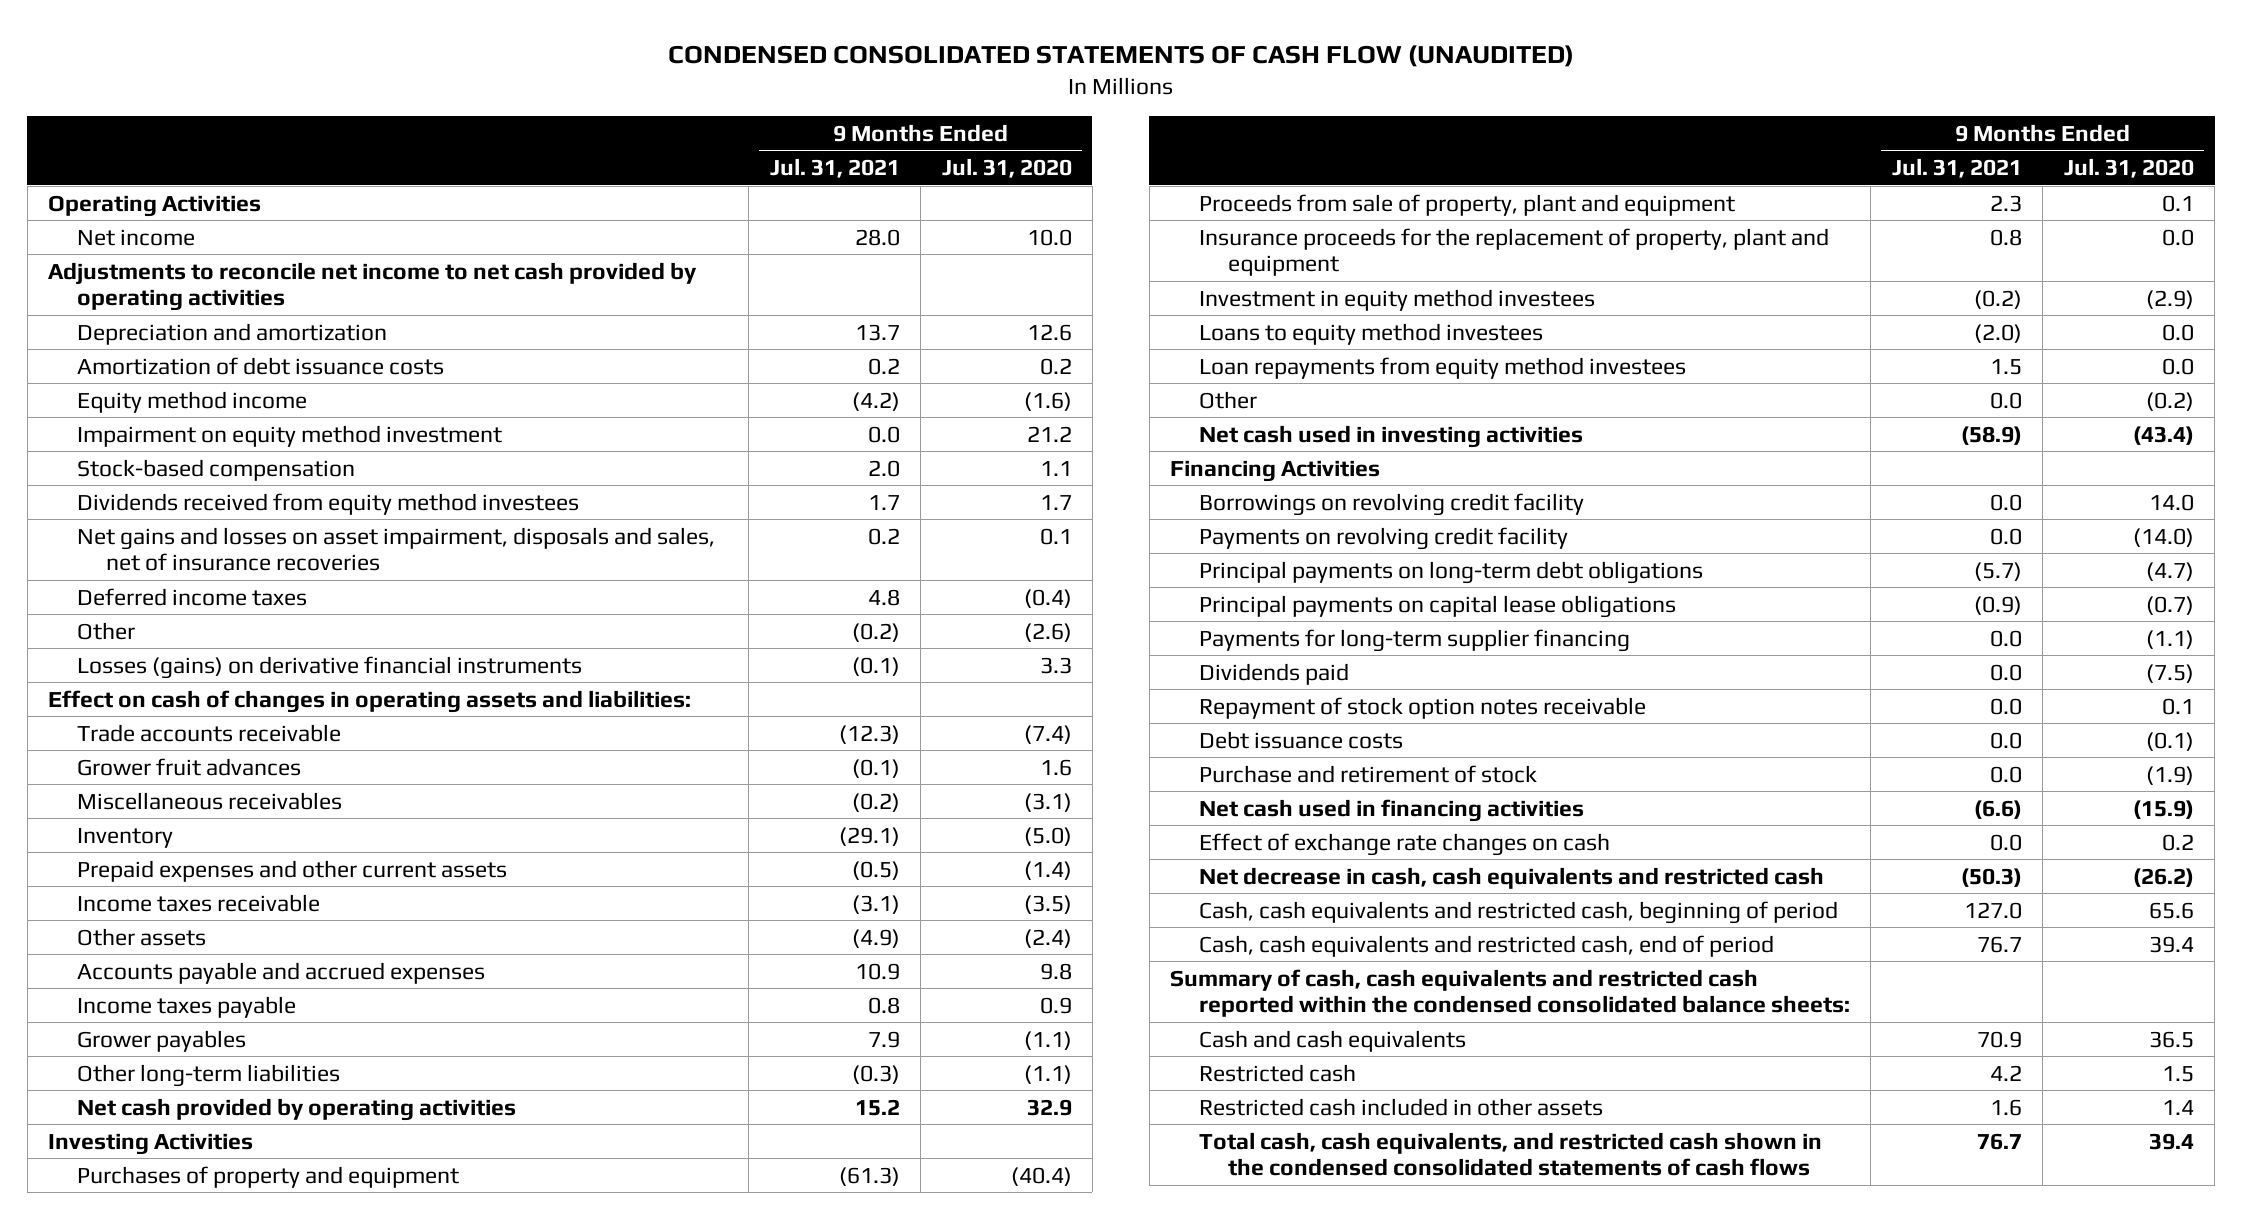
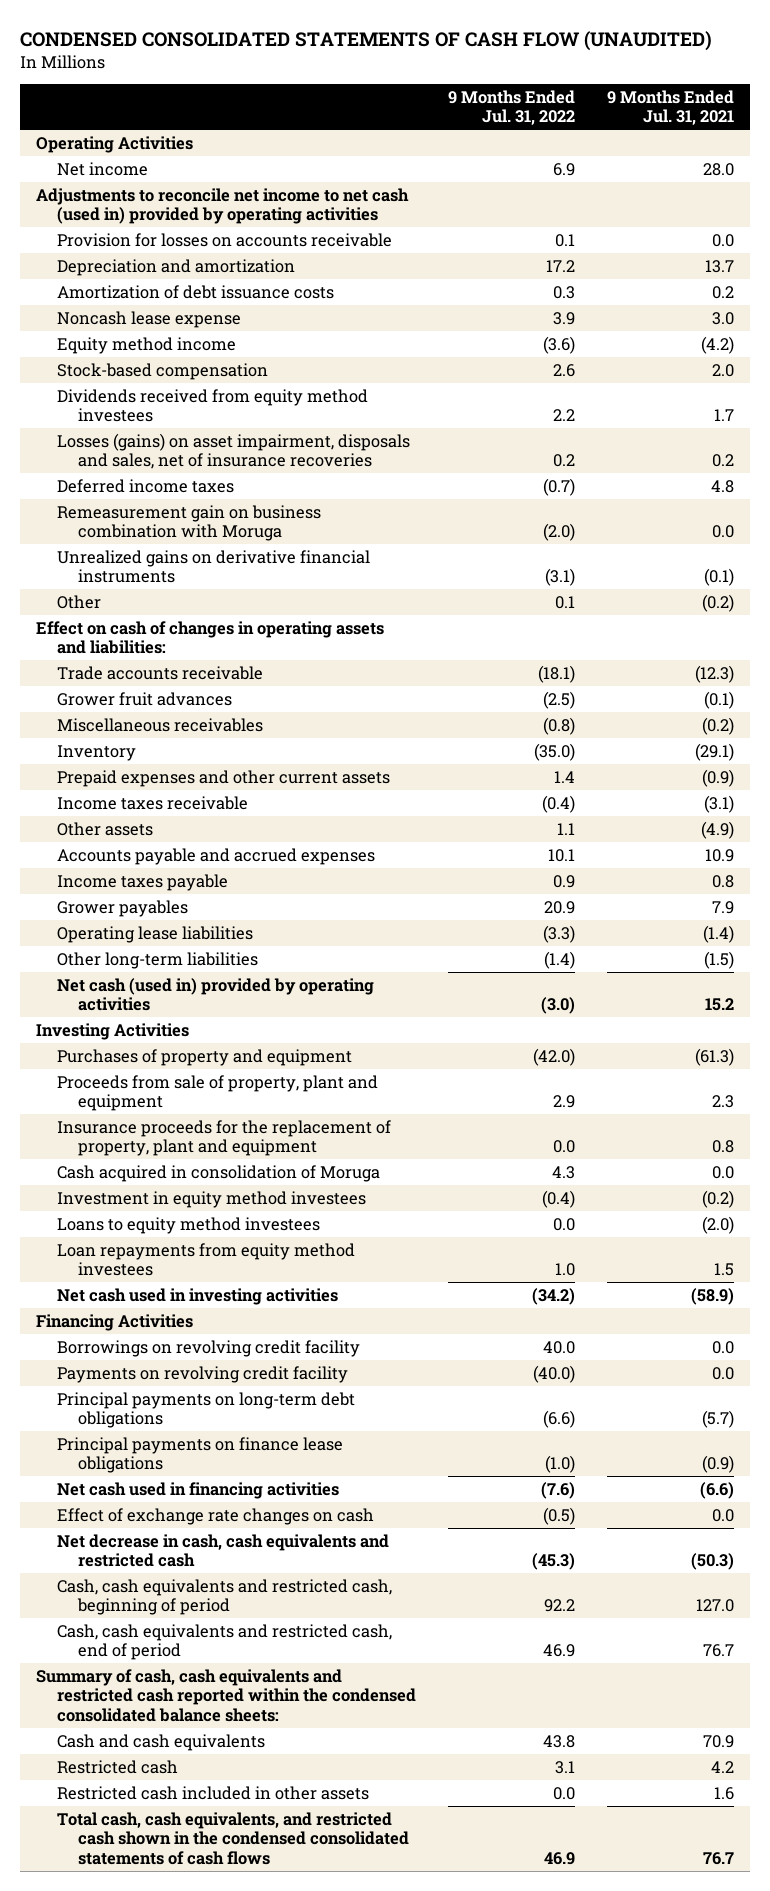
- | 9 Months Ended Jul. 31, 2021 | 9 Months Ended Jul. 31, 2020
+ | 9 Months Ended Jul. 31, 2022 | 9 Months Ended Jul. 31, 2021
- Adjustments to reconcile net income to net cash provided by operating activities
+ Adjustments to reconcile net income to net cash (used in) provided by operating activities
+ Provision for losses on accounts receivable | 0.1 | 0.0
+ Noncash lease expense | 3.9 | 3.0
- Impairment on equity method investment | 0.0 | 21.2
- Net gains and losses on asset impairment, disposals and sales, net of insurance recoveries | 0.2 | 0.1
+ Losses (gains) on asset impairment, disposals and sales, net of insurance recoveries | 0.2 | 0.2
+ Remeasurement gain on business combination with Moruga | (2.0) | 0.0
+ Unrealized gains on derivative financial instruments | (3.1) | (0.1)
- Losses (gains) on derivative financial instruments | (0.1) | 3.3
- Prepaid expenses and other current assets | (0.5) | (1.4)
+ Prepaid expenses and other current assets | 1.4 | (0.9)
- Other long-term liabilities | (0.3) | (1.1)
- Net cash provided by operating activities | 15.2 | 32.9
+ Operating lease liabilities | (3.3) | (1.4)
+ Other long-term liabilities | (1.4) | (1.5)
+ Net cash (used in) provided by operating activities | (3.0) | 15.2
+ Cash acquired in consolidation of Moruga | 4.3 | 0.0
- Other | 0.0 | (0.2)
- Principal payments on capital lease obligations | (0.9) | (0.7)
- Payments for long-term supplier financing | 0.0 | (1.1)
- Dividends paid | 0.0 | (7.5)
- Repayment of stock option notes receivable | 0.0 | 0.1
- Debt issuance costs | 0.0 | (0.1)
- Purchase and retirement of stock | 0.0 | (1.9)
+ Principal payments on finance lease obligations | (1.0) | (0.9)

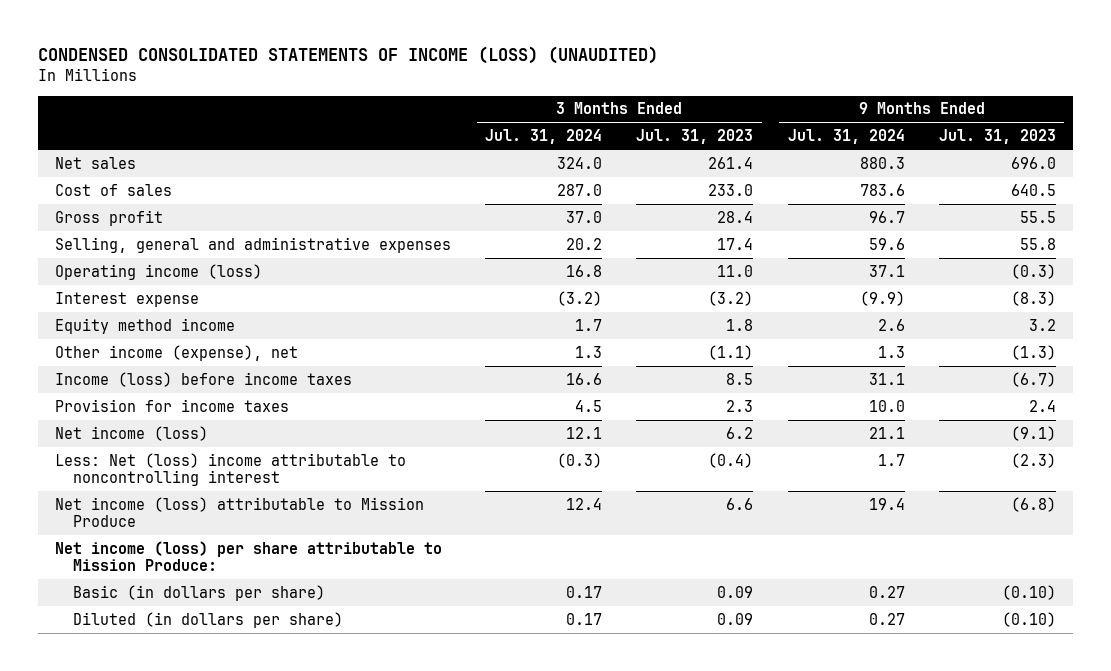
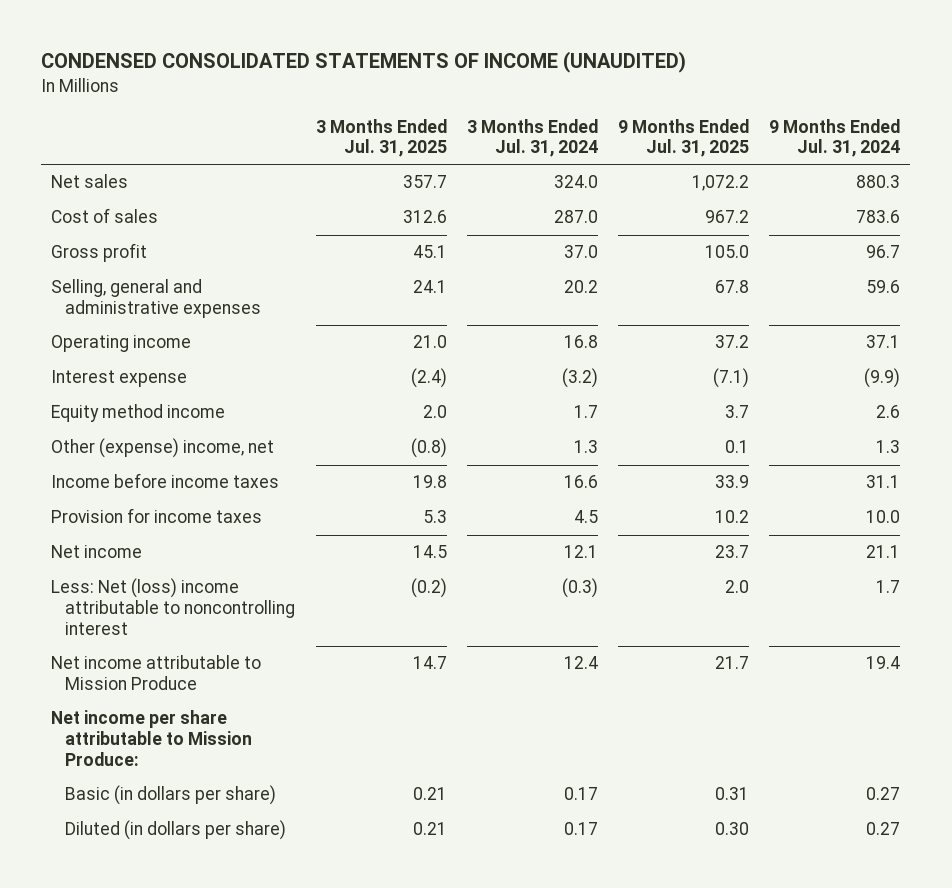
- CONDENSED CONSOLIDATED STATEMENTS OF INCOME (LOSS) (UNAUDITED)
+ CONDENSED CONSOLIDATED STATEMENTS OF INCOME (UNAUDITED)
- | 3 Months Ended Jul. 31, 2024 | 3 Months Ended Jul. 31, 2023 | 9 Months Ended Jul. 31, 2024 | 9 Months Ended Jul. 31, 2023
+ | 3 Months Ended Jul. 31, 2025 | 3 Months Ended Jul. 31, 2024 | 9 Months Ended Jul. 31, 2025 | 9 Months Ended Jul. 31, 2024
- Operating income (loss) | 16.8 | 11.0 | 37.1 | (0.3)
+ Operating income | 21.0 | 16.8 | 37.2 | 37.1
- Other income (expense), net | 1.3 | (1.1) | 1.3 | (1.3)
- Income (loss) before income taxes | 16.6 | 8.5 | 31.1 | (6.7)
+ Other (expense) income, net | (0.8) | 1.3 | 0.1 | 1.3
+ Income before income taxes | 19.8 | 16.6 | 33.9 | 31.1
- Net income (loss) | 12.1 | 6.2 | 21.1 | (9.1)
+ Net income | 14.5 | 12.1 | 23.7 | 21.1
- Net income (loss) attributable to Mission Produce | 12.4 | 6.6 | 19.4 | (6.8)
- Net income (loss) per share attributable to Mission Produce:
+ Net income attributable to Mission Produce | 14.7 | 12.4 | 21.7 | 19.4
+ Net income per share attributable to Mission Produce:

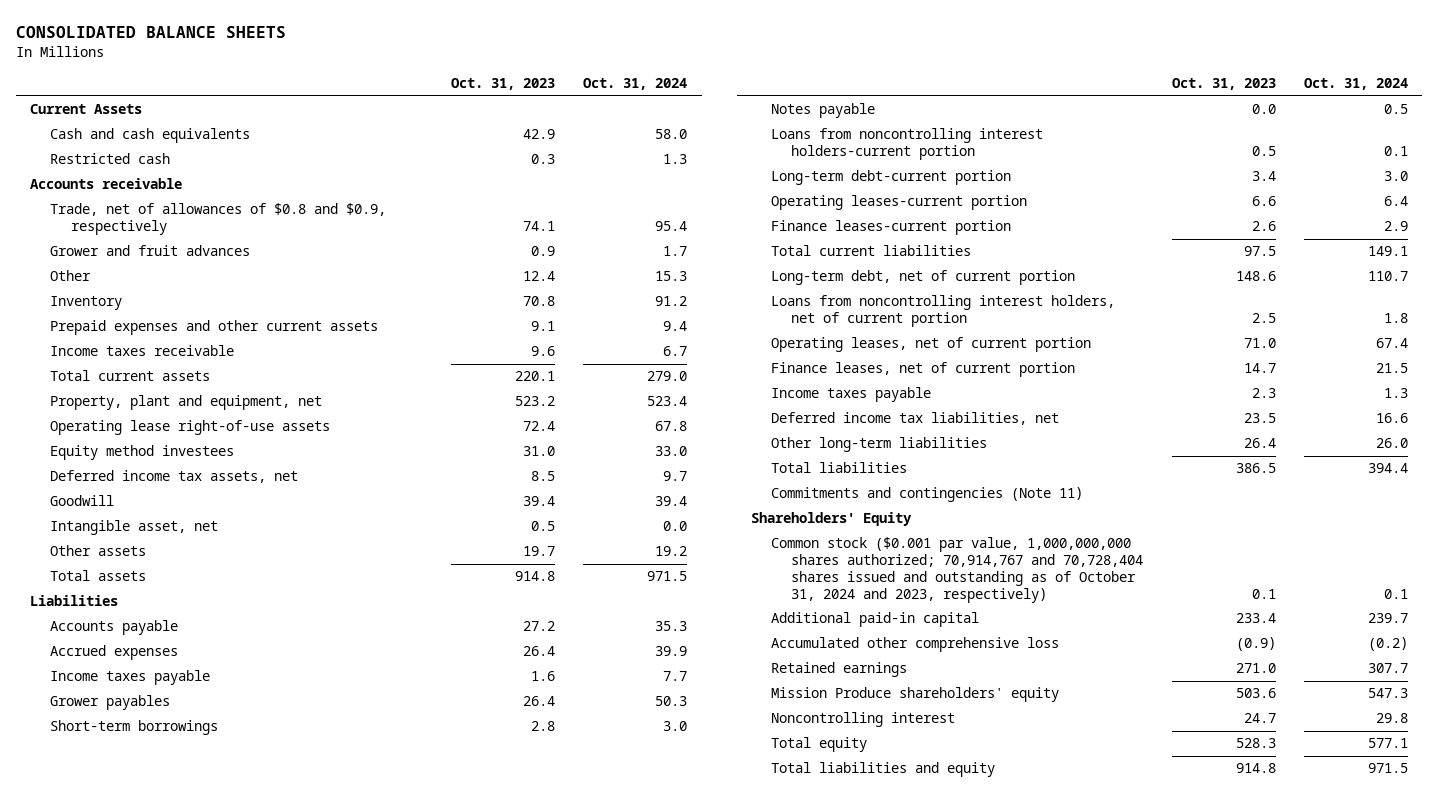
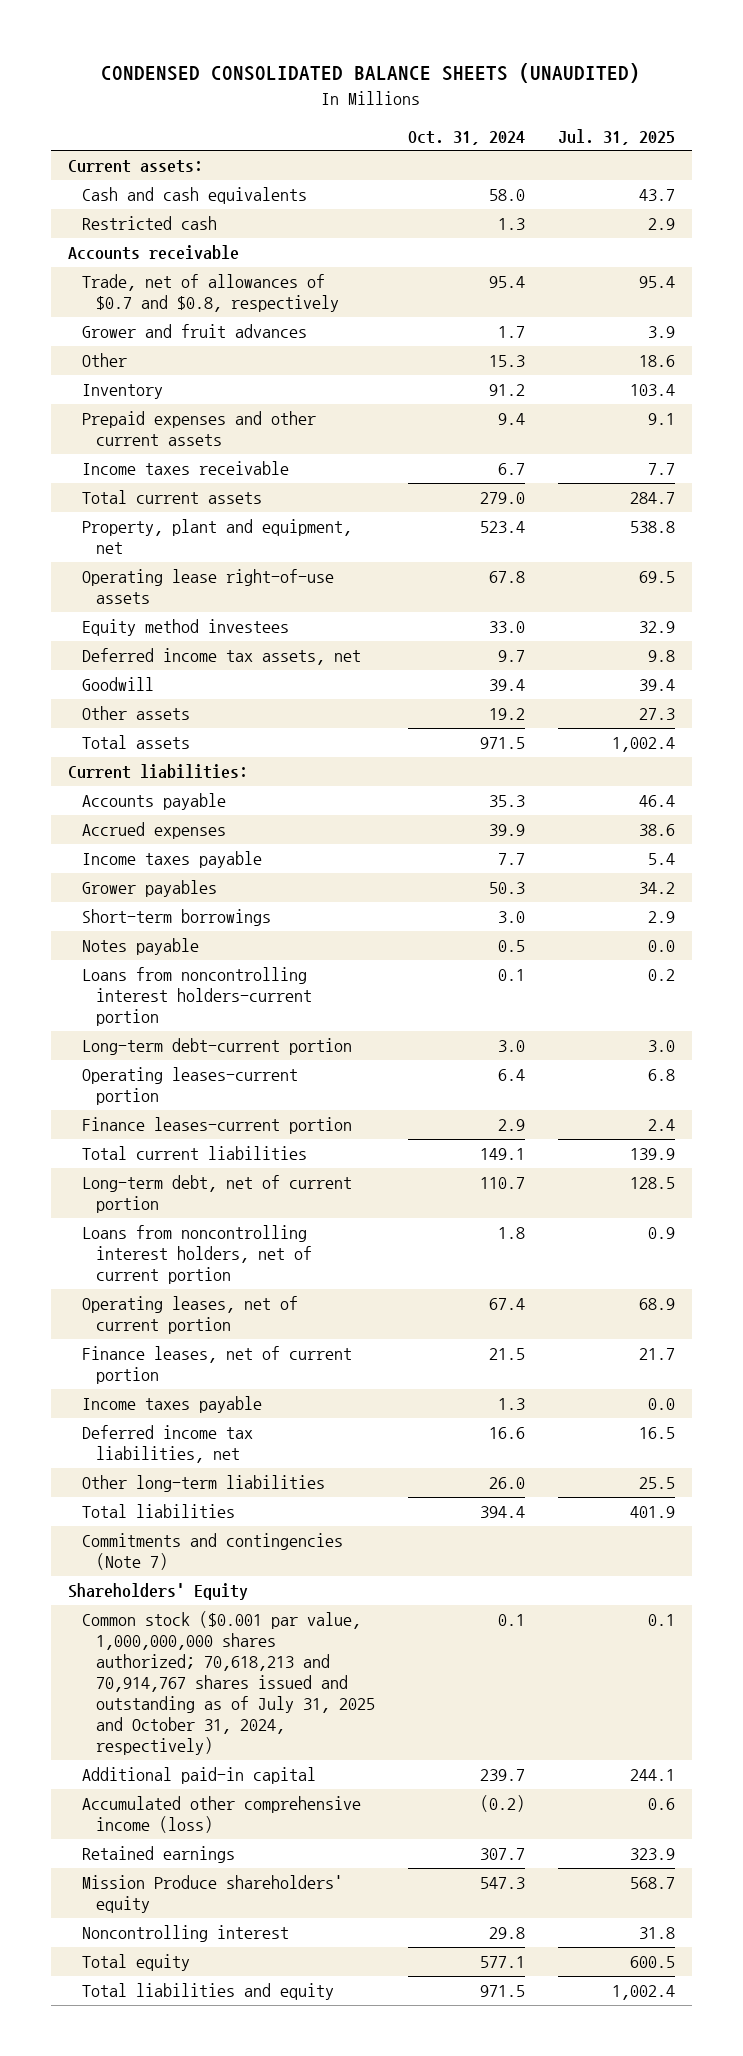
- CONSOLIDATED BALANCE SHEETS
+ CONDENSED CONSOLIDATED BALANCE SHEETS (UNAUDITED)
- | Oct. 31, 2023 | Oct. 31, 2024
+ | Oct. 31, 2024 | Jul. 31, 2025
- Current Assets
+ Current assets:
- Trade, net of allowances of $0.8 and $0.9, respectively | 74.1 | 95.4
+ Trade, net of allowances of $0.7 and $0.8, respectively | 95.4 | 95.4
- Intangible asset, net | 0.5 | 0.0
- Liabilities
+ Current liabilities:
- Commitments and contingencies (Note 11)
+ Commitments and contingencies (Note 7)
- Common stock ($0.001 par value, 1,000,000,000 shares authorized; 70,914,767 and 70,728,404 shares issued and outstanding as of October 31, 2024 and 2023, respectively) | 0.1 | 0.1
+ Common stock ($0.001 par value, 1,000,000,000 shares authorized; 70,618,213 and 70,914,767 shares issued and outstanding as of July 31, 2025 and October 31, 2024, respectively) | 0.1 | 0.1
- Accumulated other comprehensive loss | (0.9) | (0.2)
+ Accumulated other comprehensive income (loss) | (0.2) | 0.6

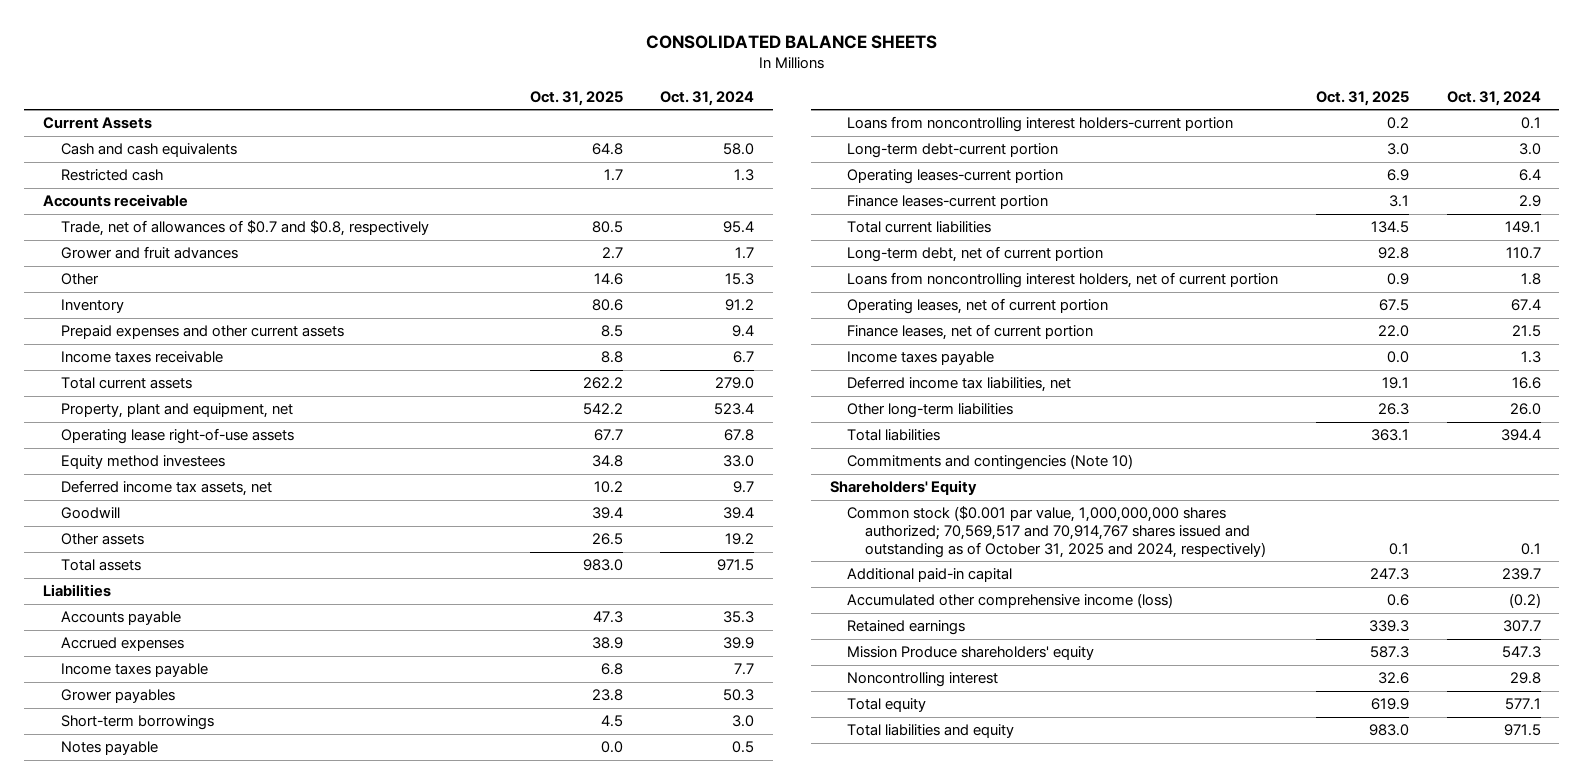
- CONDENSED CONSOLIDATED BALANCE SHEETS (UNAUDITED)
+ CONSOLIDATED BALANCE SHEETS
- | Oct. 31, 2024 | Jul. 31, 2025
+ | Oct. 31, 2025 | Oct. 31, 2024
- Current assets:
+ Current Assets
- Current liabilities:
+ Liabilities
- Commitments and contingencies (Note 7)
+ Commitments and contingencies (Note 10)
- Common stock ($0.001 par value, 1,000,000,000 shares authorized; 70,618,213 and 70,914,767 shares issued and outstanding as of July 31, 2025 and October 31, 2024, respectively) | 0.1 | 0.1
+ Common stock ($0.001 par value, 1,000,000,000 shares authorized; 70,569,517 and 70,914,767 shares issued and outstanding as of October 31, 2025 and 2024, respectively) | 0.1 | 0.1

